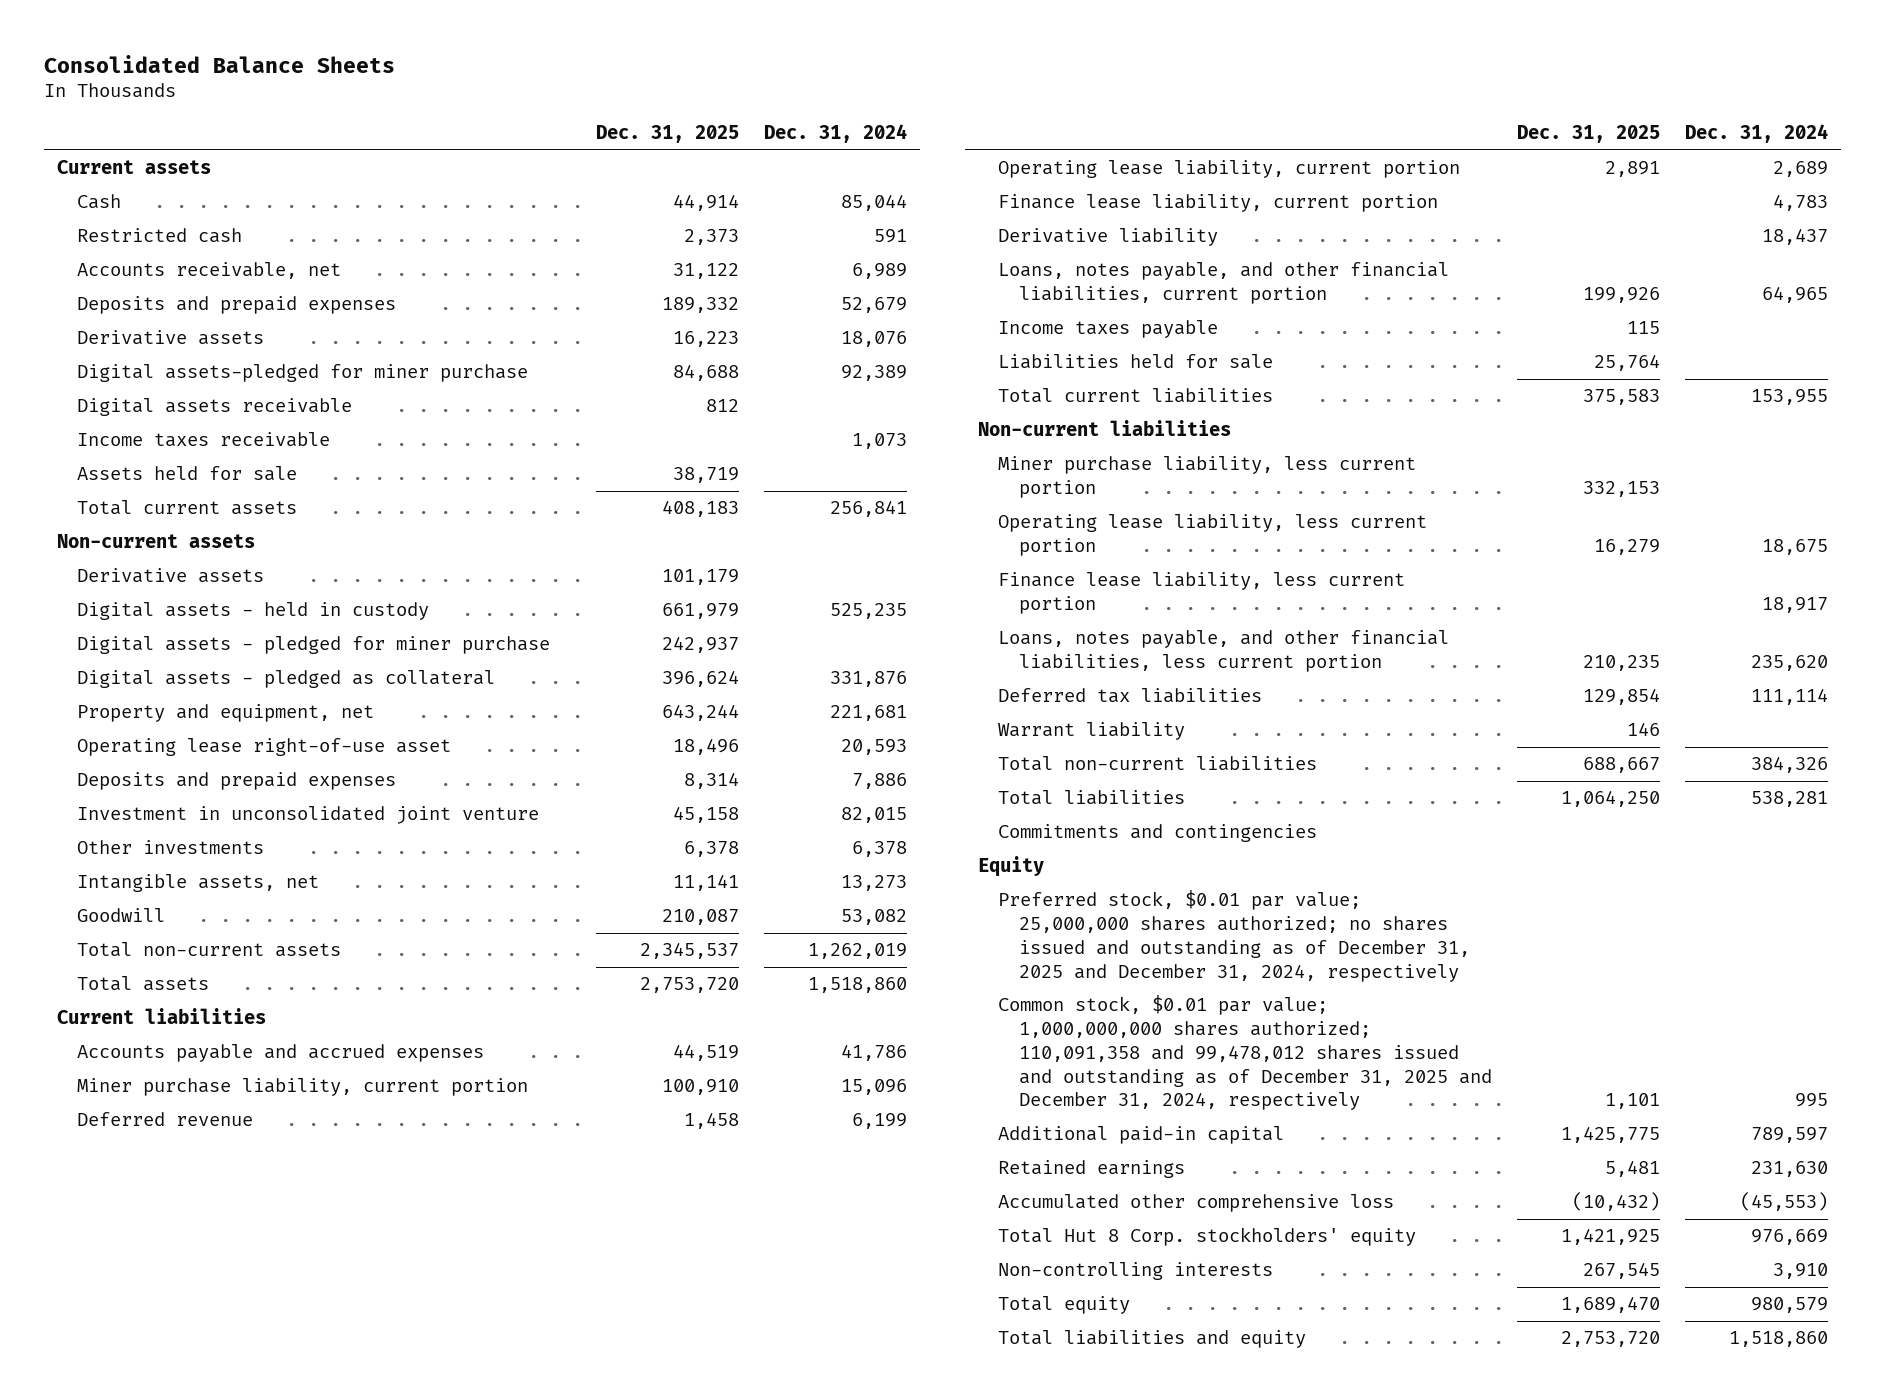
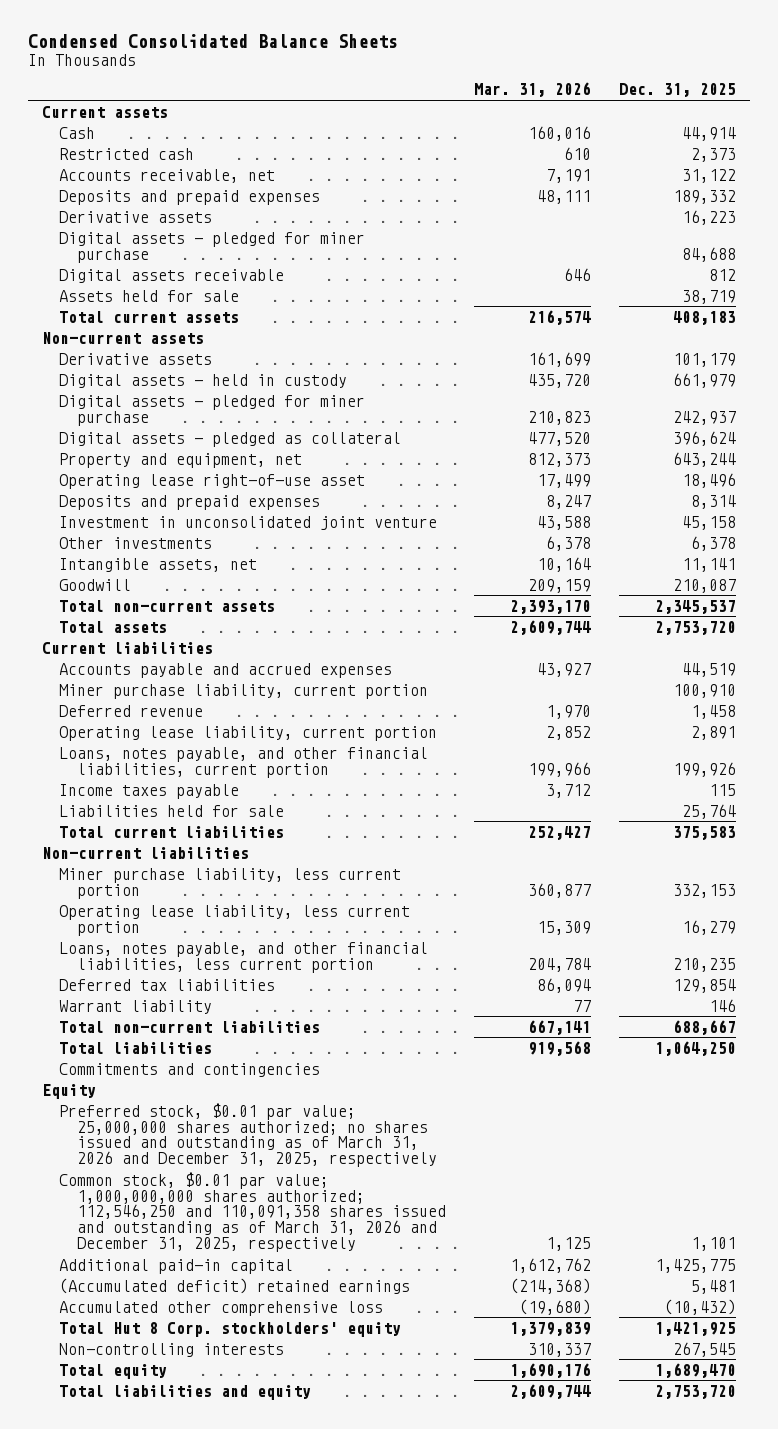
- Consolidated Balance Sheets
+ Condensed Consolidated Balance Sheets
- | Dec. 31, 2025 | Dec. 31, 2024
+ | Mar. 31, 2026 | Dec. 31, 2025
- Digital assets-pledged for miner purchase | 84,688 | 92,389
+ Digital assets - pledged for miner purchase | | 84,688
- Income taxes receivable | | 1,073
- Finance lease liability, current portion | | 4,783
- Derivative liability | | 18,437
- Finance lease liability, less current portion | | 18,917
- Preferred stock, $0.01 par value; 25,000,000 shares authorized; no shares issued and outstanding as of December 31, 2025 and December 31, 2024, respectively
- Common stock, $0.01 par value; 1,000,000,000 shares authorized; 110,091,358 and 99,478,012 shares issued and outstanding as of December 31, 2025 and December 31, 2024, respectively | 1,101 | 995
+ Preferred stock, $0.01 par value; 25,000,000 shares authorized; no shares issued and outstanding as of March 31, 2026 and December 31, 2025, respectively
+ Common stock, $0.01 par value; 1,000,000,000 shares authorized; 112,546,250 and 110,091,358 shares issued and outstanding as of March 31, 2026 and December 31, 2025, respectively | 1,125 | 1,101
- Retained earnings | 5,481 | 231,630
+ (Accumulated deficit) retained earnings | (214,368) | 5,481

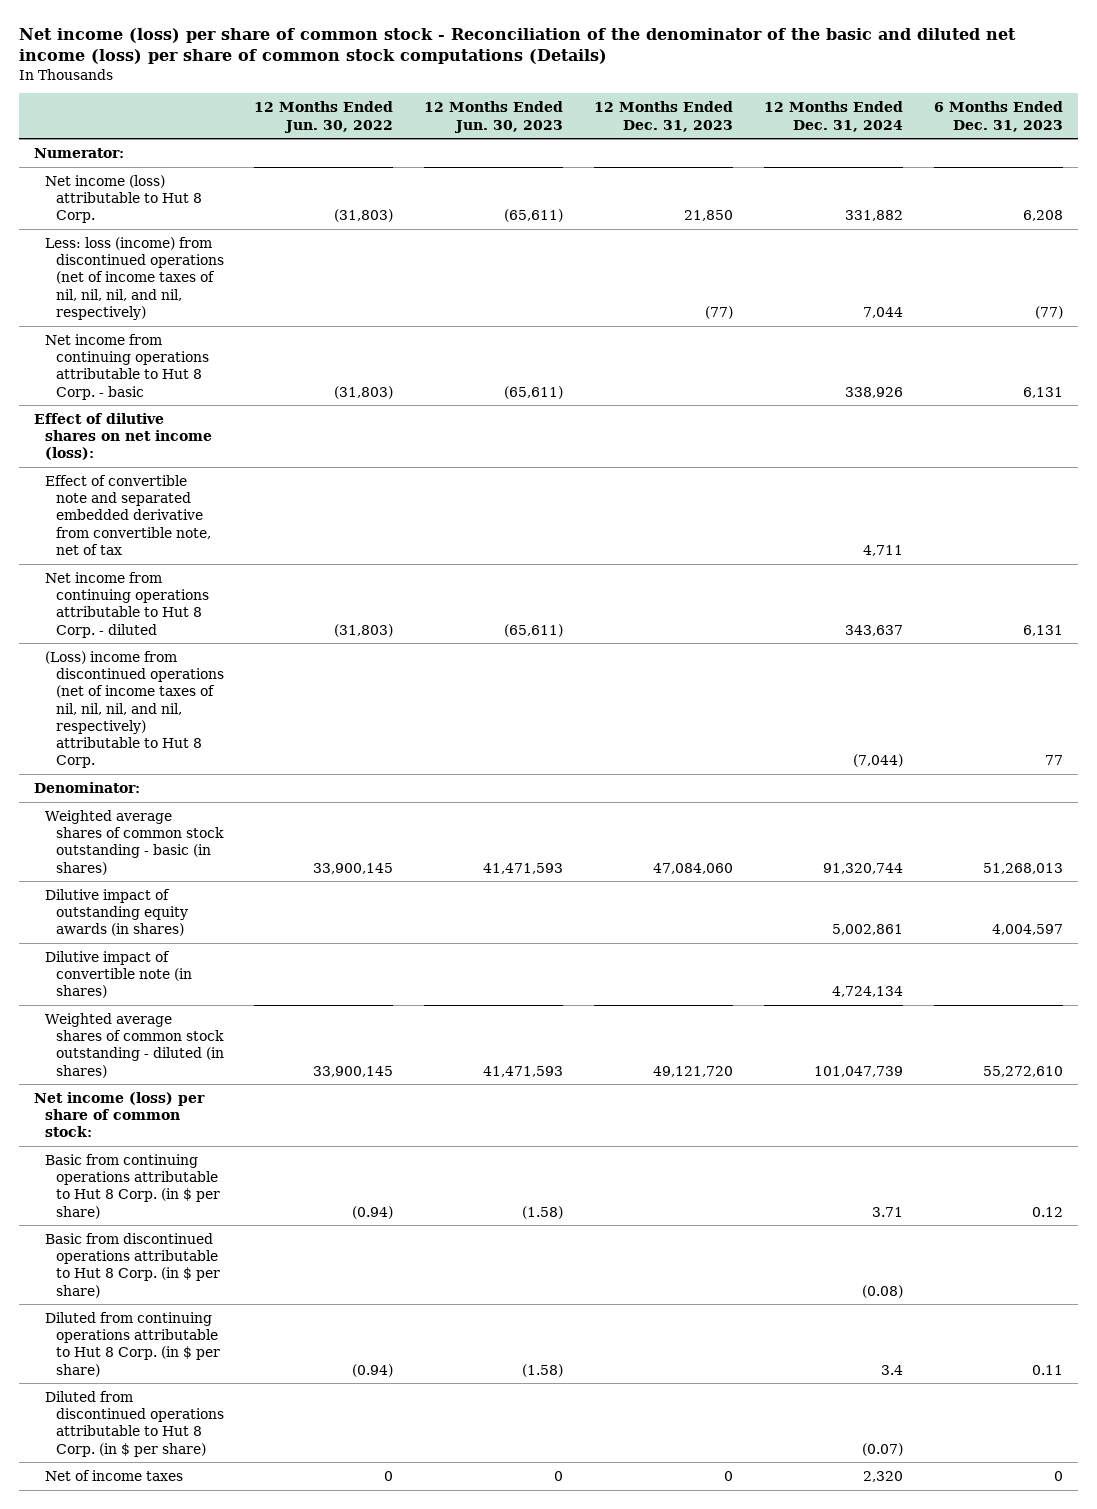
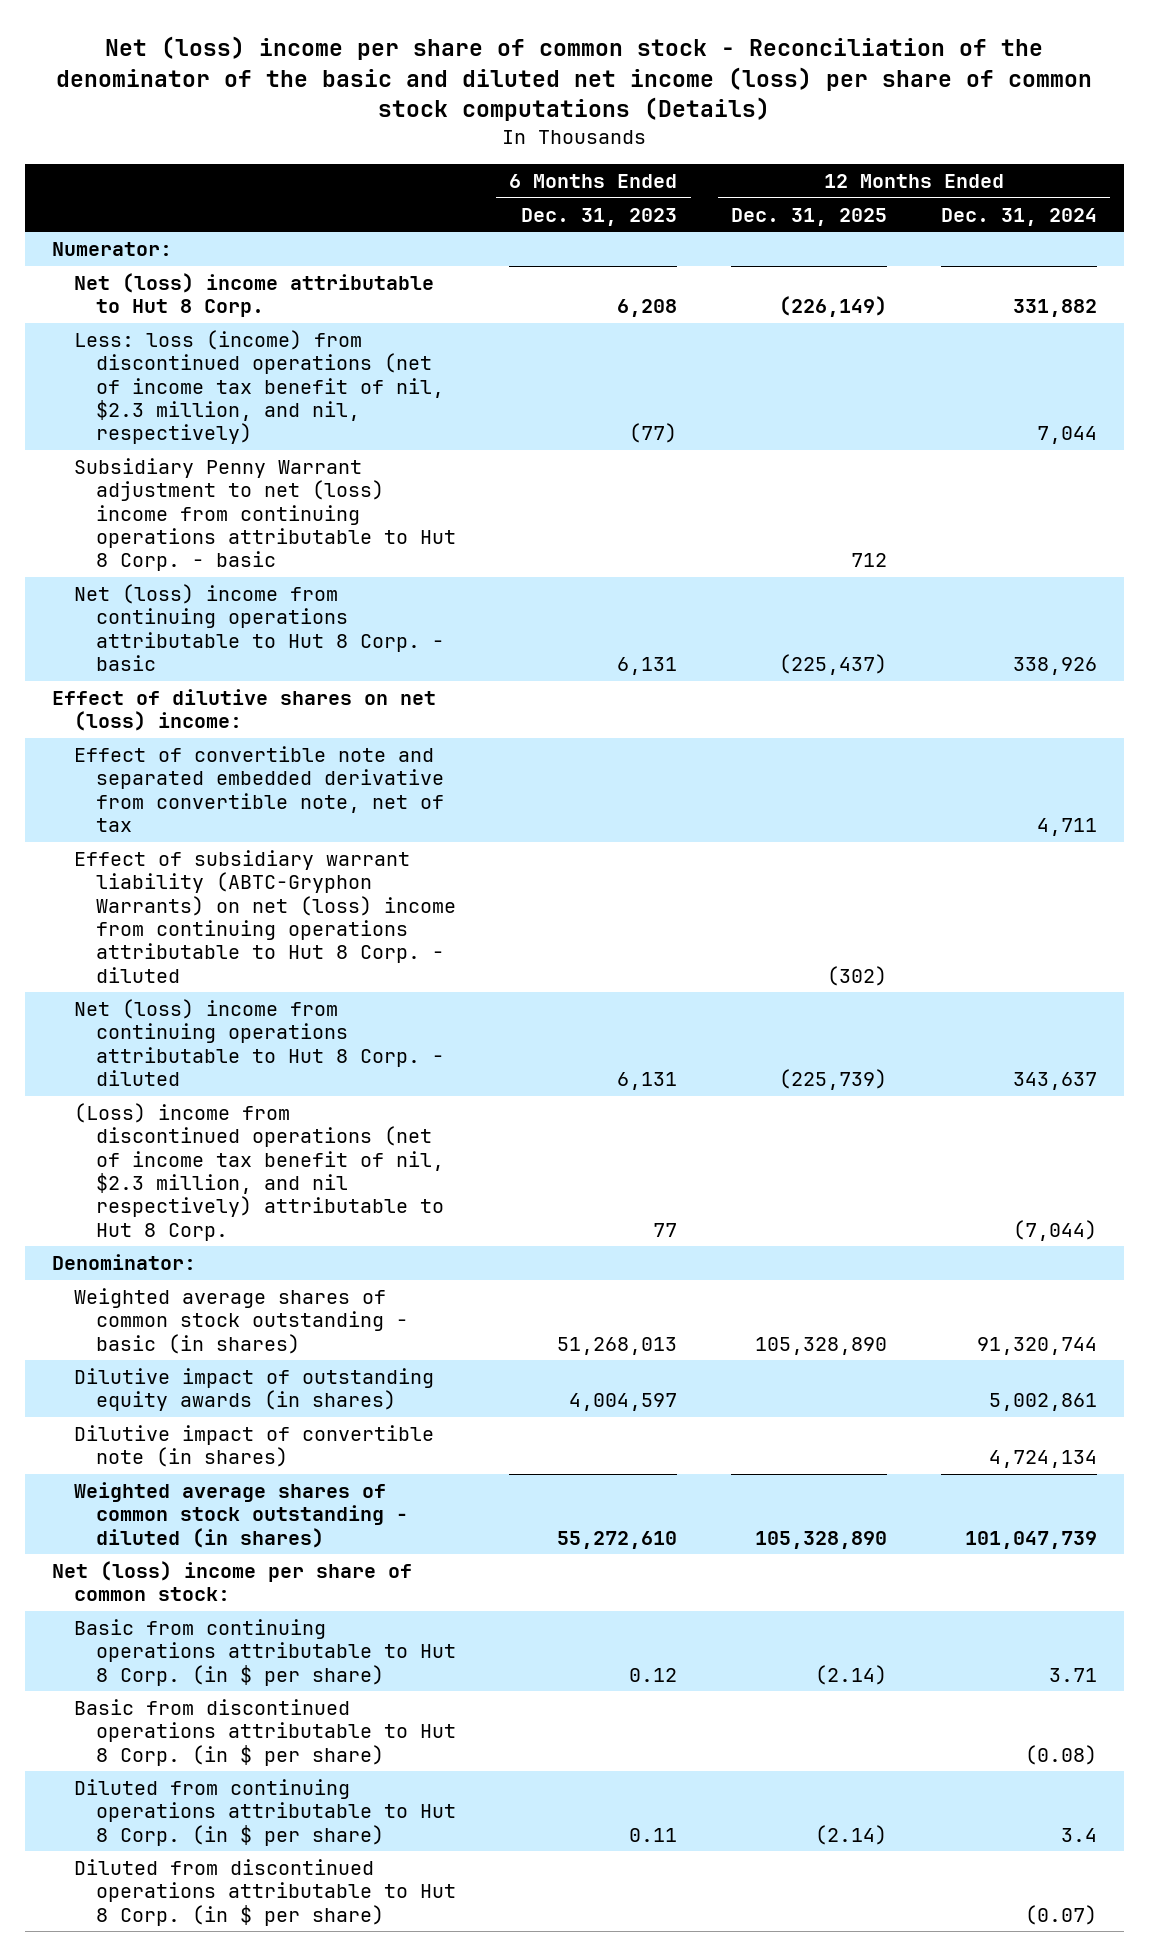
- Net income (loss) per share of common stock - Reconciliation of the denominator of the basic and diluted net income (loss) per share of common stock computations (Details)
+ Net (loss) income per share of common stock - Reconciliation of the denominator of the basic and diluted net income (loss) per share of common stock computations (Details)
- | 12 Months Ended Jun. 30, 2022 | 12 Months Ended Jun. 30, 2023 | 12 Months Ended Dec. 31, 2023 | 12 Months Ended Dec. 31, 2024 | 6 Months Ended Dec. 31, 2023
+ | 6 Months Ended Dec. 31, 2023 | 12 Months Ended Dec. 31, 2025 | 12 Months Ended Dec. 31, 2024
- Net income (loss) attributable to Hut 8 Corp. | (31,803) | (65,611) | 21,850 | 331,882 | 6,208
- Less: loss (income) from discontinued operations (net of income taxes of nil, nil, nil, and nil, respectively) | | | (77) | 7,044 | (77)
- Net income from continuing operations attributable to Hut 8 Corp. - basic | (31,803) | (65,611) | | 338,926 | 6,131
- Effect of dilutive shares on net income (loss):
+ Net (loss) income attributable to Hut 8 Corp. | 6,208 | (226,149) | 331,882
+ Less: loss (income) from discontinued operations (net of income tax benefit of nil, $2.3 million, and nil, respectively) | (77) | | 7,044
+ Subsidiary Penny Warrant adjustment to net (loss) income from continuing operations attributable to Hut 8 Corp. - basic | | 712 |
+ Net (loss) income from continuing operations attributable to Hut 8 Corp. - basic | 6,131 | (225,437) | 338,926
+ Effect of dilutive shares on net (loss) income:
- Net income from continuing operations attributable to Hut 8 Corp. - diluted | (31,803) | (65,611) | | 343,637 | 6,131
- (Loss) income from discontinued operations (net of income taxes of nil, nil, nil, and nil, respectively) attributable to Hut 8 Corp. | | | | (7,044) | 77
+ Effect of subsidiary warrant liability (ABTC-Gryphon Warrants) on net (loss) income from continuing operations attributable to Hut 8 Corp. - diluted | | (302) |
+ Net (loss) income from continuing operations attributable to Hut 8 Corp. - diluted | 6,131 | (225,739) | 343,637
+ (Loss) income from discontinued operations (net of income tax benefit of nil, $2.3 million, and nil respectively) attributable to Hut 8 Corp. | 77 | | (7,044)
- Net income (loss) per share of common stock:
+ Net (loss) income per share of common stock:
- Net of income taxes | 0 | 0 | 0 | 2,320 | 0

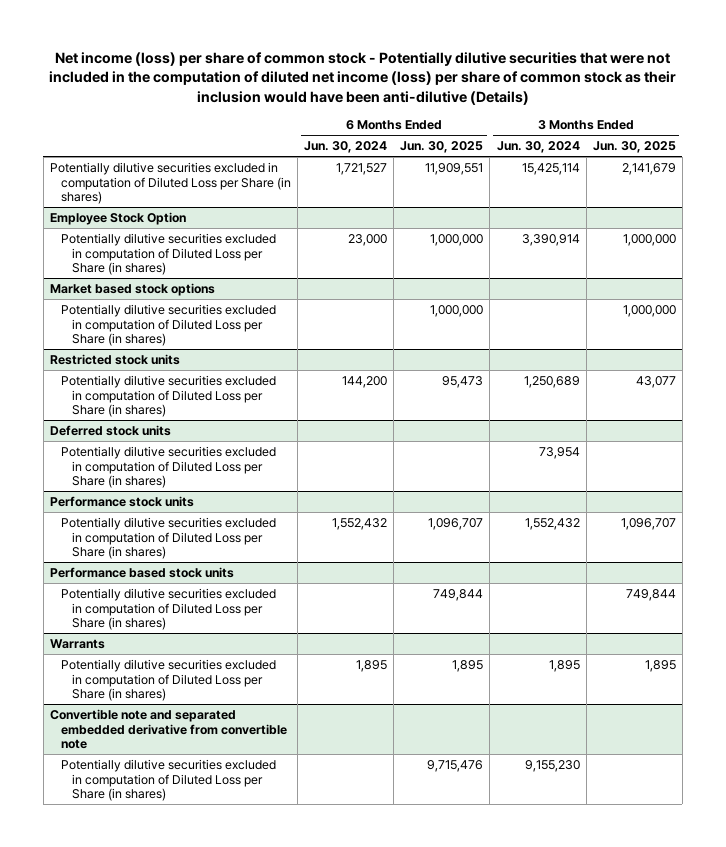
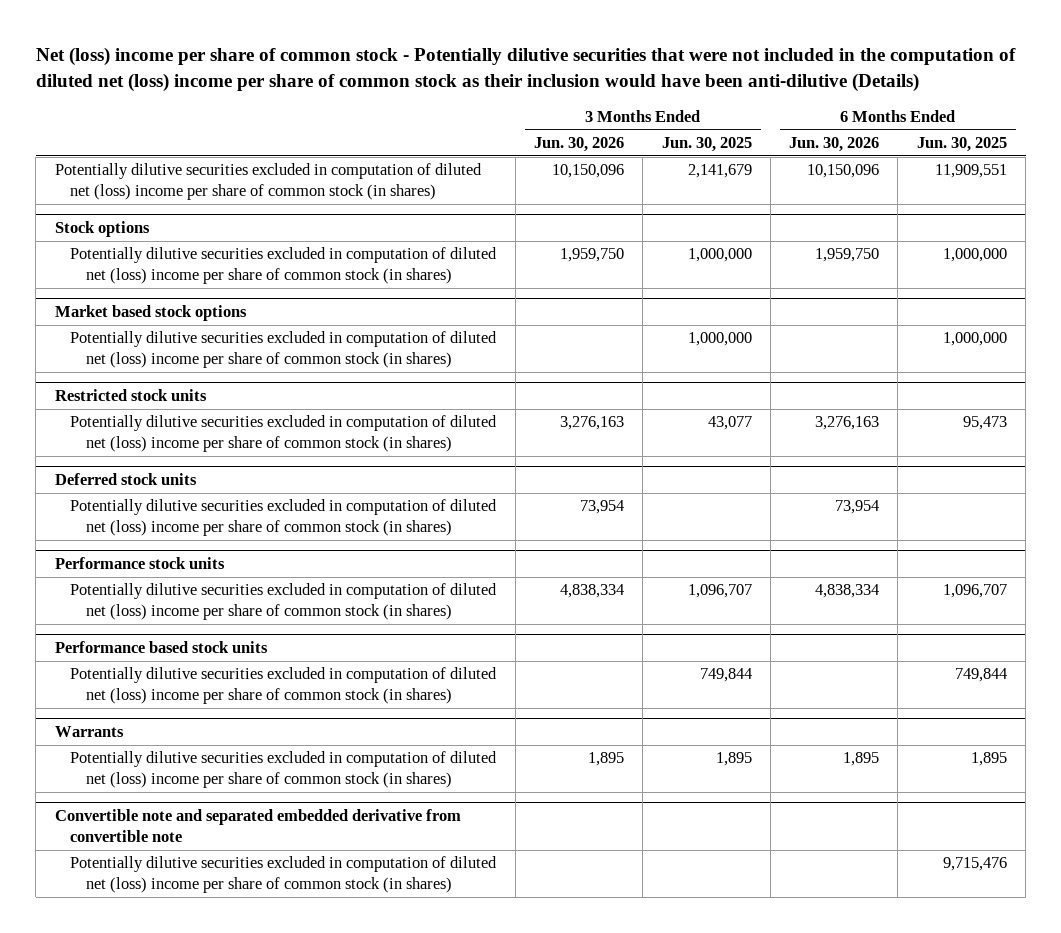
- Net income (loss) per share of common stock - Potentially dilutive securities that were not included in the computation of diluted net income (loss) per share of common stock as their inclusion would have been anti-dilutive (Details)
+ Net (loss) income per share of common stock - Potentially dilutive securities that were not included in the computation of diluted net (loss) income per share of common stock as their inclusion would have been anti-dilutive (Details)
- | 6 Months Ended Jun. 30, 2024 | 6 Months Ended Jun. 30, 2025 | 3 Months Ended Jun. 30, 2024 | 3 Months Ended Jun. 30, 2025
+ | 3 Months Ended Jun. 30, 2026 | 3 Months Ended Jun. 30, 2025 | 6 Months Ended Jun. 30, 2026 | 6 Months Ended Jun. 30, 2025
- Potentially dilutive securities excluded in computation of Diluted Loss per Share (in shares) | 1,721,527 | 11,909,551 | 15,425,114 | 2,141,679
- Employee Stock Option
- Potentially dilutive securities excluded in computation of Diluted Loss per Share (in shares) | 23,000 | 1,000,000 | 3,390,914 | 1,000,000
+ Potentially dilutive securities excluded in computation of diluted net (loss) income per share of common stock (in shares) | 10,150,096 | 2,141,679 | 10,150,096 | 11,909,551
+ Stock options
+ Potentially dilutive securities excluded in computation of diluted net (loss) income per share of common stock (in shares) | 1,959,750 | 1,000,000 | 1,959,750 | 1,000,000
@ Market based stock options
- Potentially dilutive securities excluded in computation of Diluted Loss per Share (in shares) | | 1,000,000 | | 1,000,000
+ Potentially dilutive securities excluded in computation of diluted net (loss) income per share of common stock (in shares) | | 1,000,000 | | 1,000,000
@ Restricted stock units
- Potentially dilutive securities excluded in computation of Diluted Loss per Share (in shares) | 144,200 | 95,473 | 1,250,689 | 43,077
+ Potentially dilutive securities excluded in computation of diluted net (loss) income per share of common stock (in shares) | 3,276,163 | 43,077 | 3,276,163 | 95,473
@ Deferred stock units
- Potentially dilutive securities excluded in computation of Diluted Loss per Share (in shares) | | | 73,954 |
+ Potentially dilutive securities excluded in computation of diluted net (loss) income per share of common stock (in shares) | 73,954 | | 73,954 |
@ Performance stock units
- Potentially dilutive securities excluded in computation of Diluted Loss per Share (in shares) | 1,552,432 | 1,096,707 | 1,552,432 | 1,096,707
+ Potentially dilutive securities excluded in computation of diluted net (loss) income per share of common stock (in shares) | 4,838,334 | 1,096,707 | 4,838,334 | 1,096,707
@ Performance based stock units
- Potentially dilutive securities excluded in computation of Diluted Loss per Share (in shares) | | 749,844 | | 749,844
+ Potentially dilutive securities excluded in computation of diluted net (loss) income per share of common stock (in shares) | | 749,844 | | 749,844
@ Warrants
- Potentially dilutive securities excluded in computation of Diluted Loss per Share (in shares) | 1,895 | 1,895 | 1,895 | 1,895
+ Potentially dilutive securities excluded in computation of diluted net (loss) income per share of common stock (in shares) | 1,895 | 1,895 | 1,895 | 1,895
@ Convertible note and separated embedded derivative from convertible note
- Potentially dilutive securities excluded in computation of Diluted Loss per Share (in shares) | | 9,715,476 | 9,155,230 |
+ Potentially dilutive securities excluded in computation of diluted net (loss) income per share of common stock (in shares) | | | | 9,715,476

